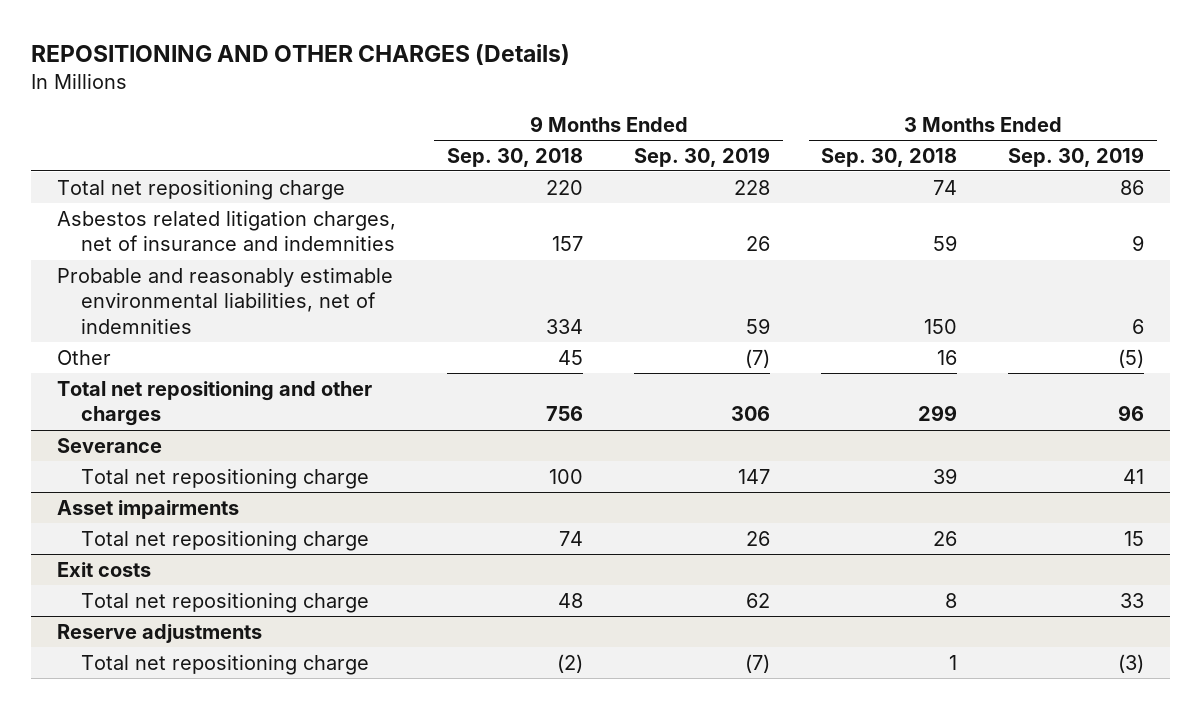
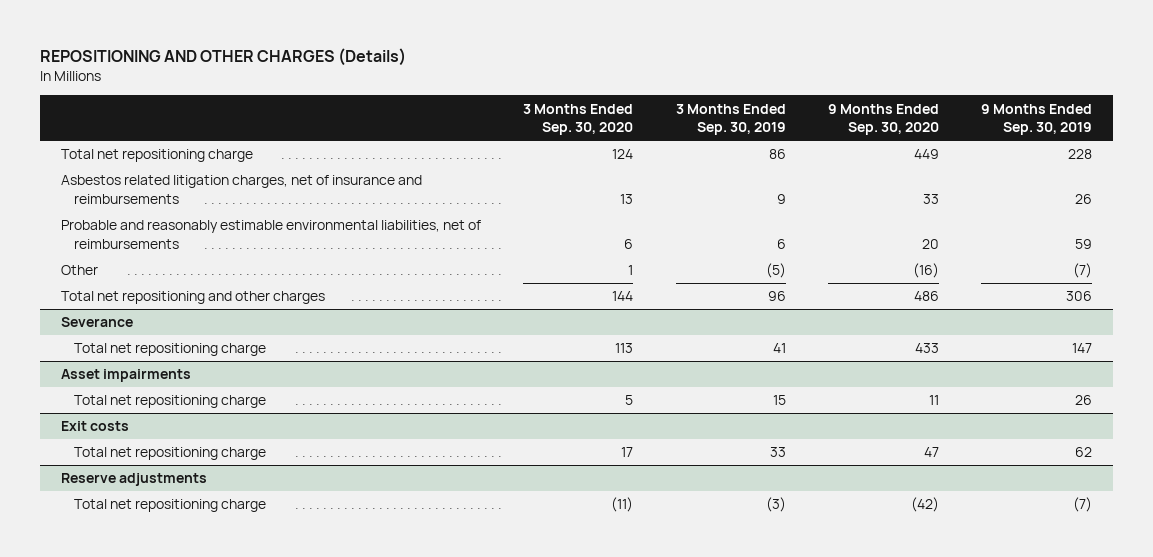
- | 9 Months Ended Sep. 30, 2018 | 9 Months Ended Sep. 30, 2019 | 3 Months Ended Sep. 30, 2018 | 3 Months Ended Sep. 30, 2019
+ | 3 Months Ended Sep. 30, 2020 | 3 Months Ended Sep. 30, 2019 | 9 Months Ended Sep. 30, 2020 | 9 Months Ended Sep. 30, 2019
- Asbestos related litigation charges, net of insurance and indemnities | 157 | 26 | 59 | 9
- Probable and reasonably estimable environmental liabilities, net of indemnities | 334 | 59 | 150 | 6
+ Asbestos related litigation charges, net of insurance and reimbursements | 13 | 9 | 33 | 26
+ Probable and reasonably estimable environmental liabilities, net of reimbursements | 6 | 6 | 20 | 59

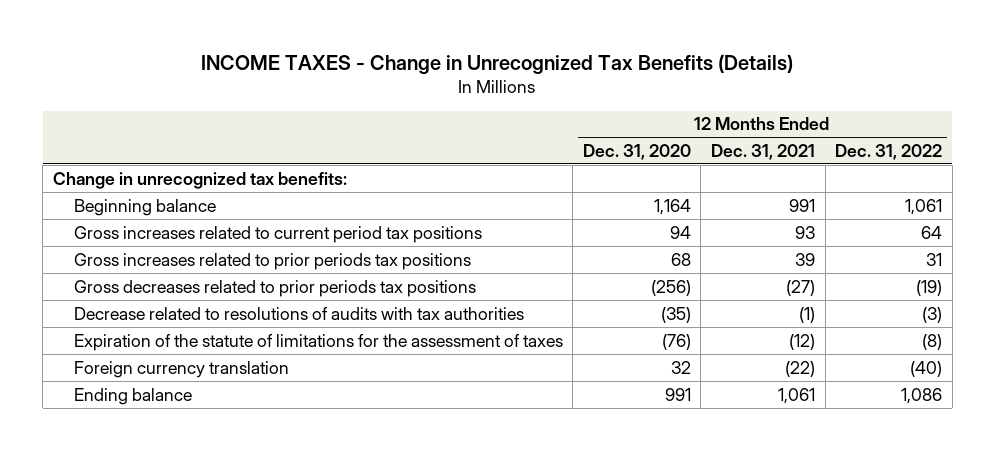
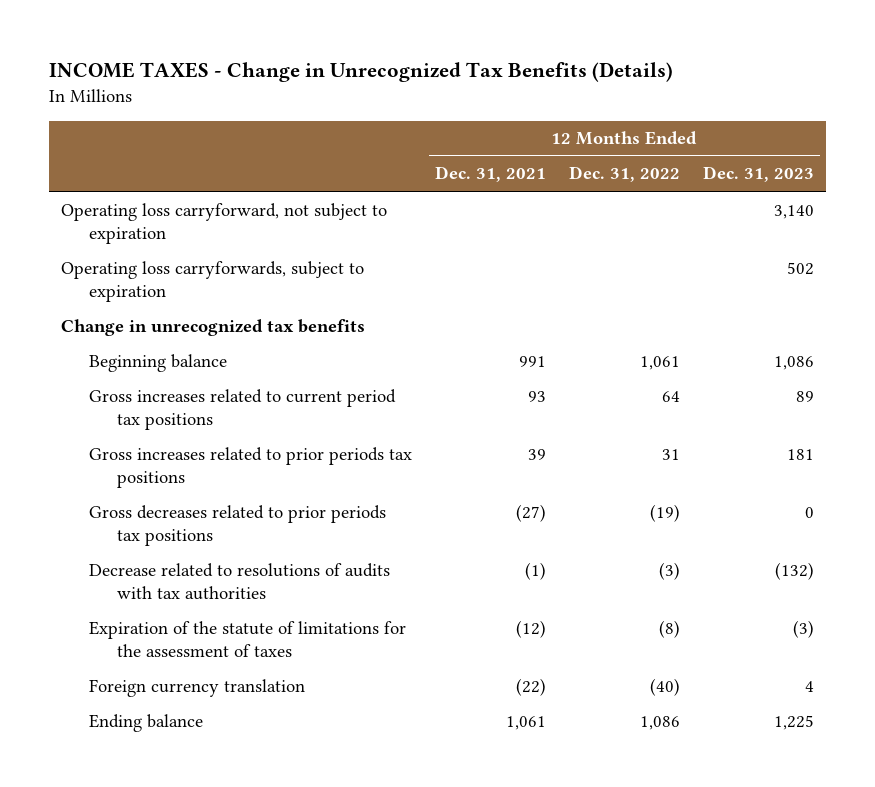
- | 12 Months Ended Dec. 31, 2020 | 12 Months Ended Dec. 31, 2021 | 12 Months Ended Dec. 31, 2022
+ | 12 Months Ended Dec. 31, 2021 | 12 Months Ended Dec. 31, 2022 | 12 Months Ended Dec. 31, 2023
- Change in unrecognized tax benefits:
+ Operating loss carryforward, not subject to expiration | | | 3,140
+ Operating loss carryforwards, subject to expiration | | | 502
+ Change in unrecognized tax benefits

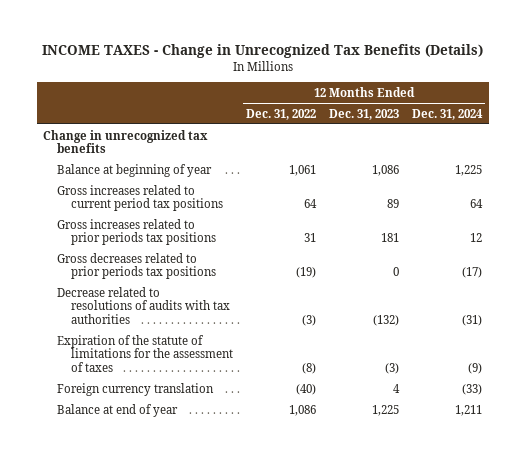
- | 12 Months Ended Dec. 31, 2021 | 12 Months Ended Dec. 31, 2022 | 12 Months Ended Dec. 31, 2023
+ | 12 Months Ended Dec. 31, 2022 | 12 Months Ended Dec. 31, 2023 | 12 Months Ended Dec. 31, 2024
- Operating loss carryforward, not subject to expiration | | | 3,140
- Operating loss carryforwards, subject to expiration | | | 502
- Beginning balance | 991 | 1,061 | 1,086
+ Balance at beginning of year | 1,061 | 1,086 | 1,225
- Ending balance | 1,061 | 1,086 | 1,225
+ Balance at end of year | 1,086 | 1,225 | 1,211

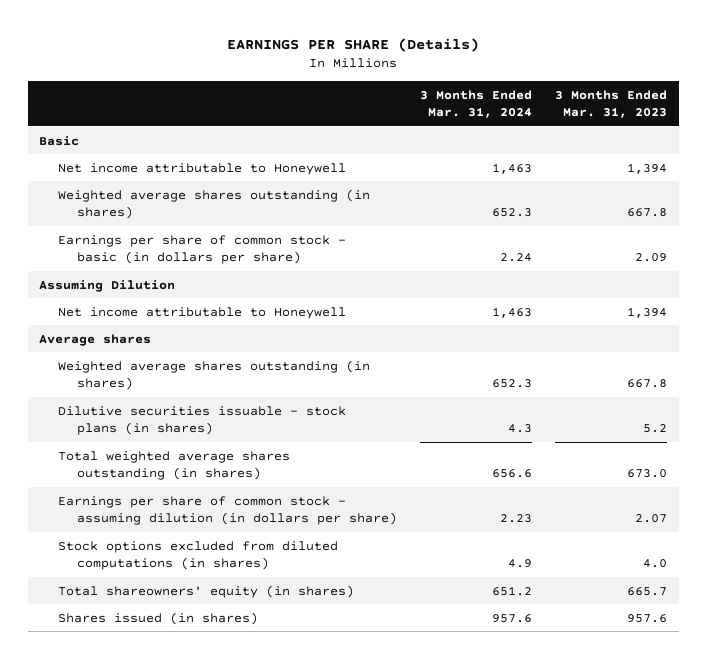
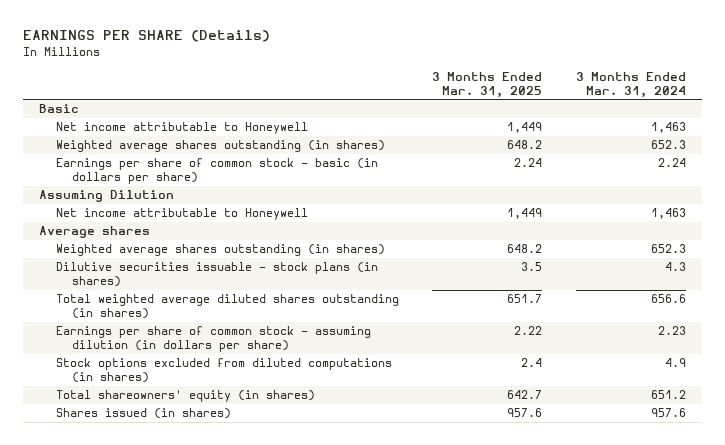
- | 3 Months Ended Mar. 31, 2024 | 3 Months Ended Mar. 31, 2023
+ | 3 Months Ended Mar. 31, 2025 | 3 Months Ended Mar. 31, 2024
- Total weighted average shares outstanding (in shares) | 656.6 | 673.0
+ Total weighted average diluted shares outstanding (in shares) | 651.7 | 656.6

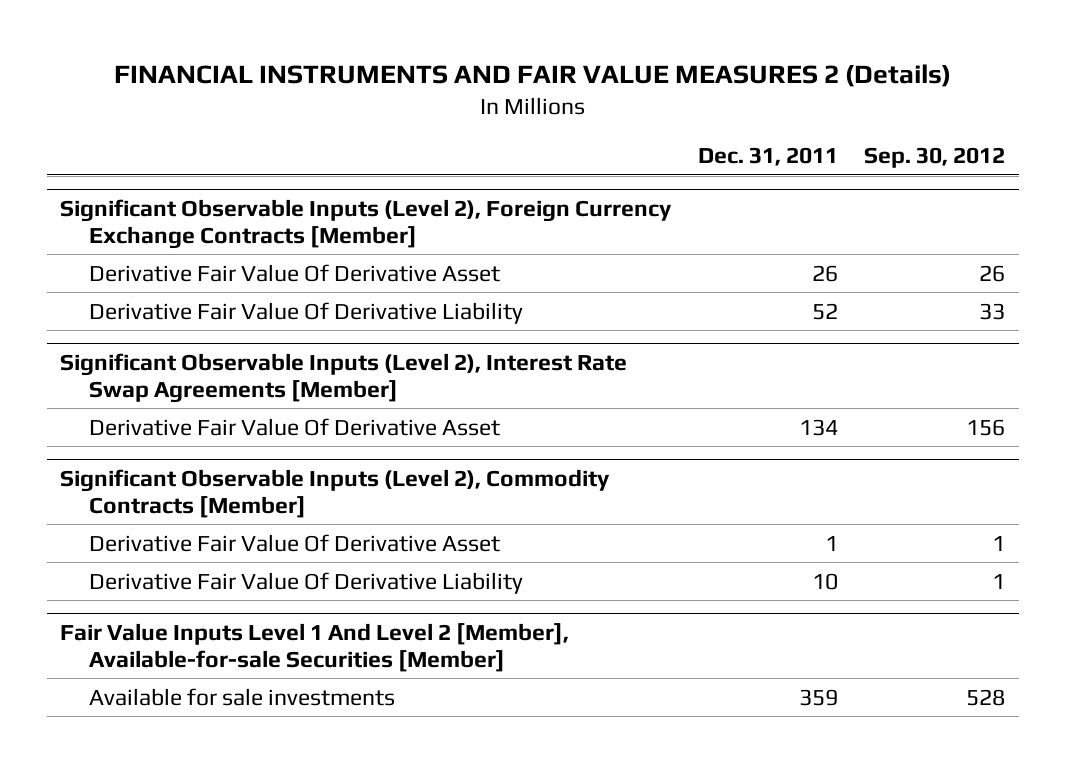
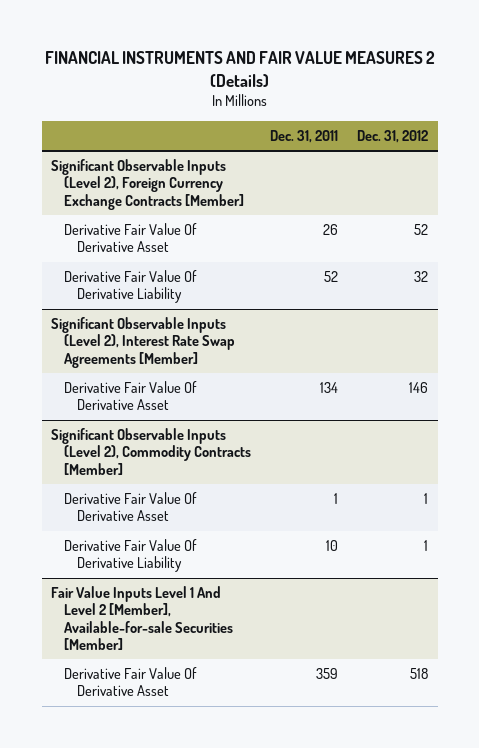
- | Dec. 31, 2011 | Sep. 30, 2012
+ | Dec. 31, 2011 | Dec. 31, 2012
@ Fair Value Inputs Level 1 And Level 2 [Member], Available-for-sale Securities [Member]
- Available for sale investments | 359 | 528
+ Derivative Fair Value Of Derivative Asset | 359 | 518

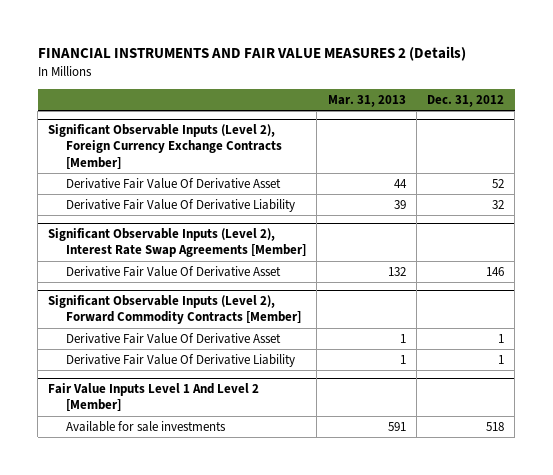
- | Dec. 31, 2011 | Dec. 31, 2012
+ | Mar. 31, 2013 | Dec. 31, 2012
- Significant Observable Inputs (Level 2), Commodity Contracts [Member]
+ Significant Observable Inputs (Level 2), Forward Commodity Contracts [Member]
- Fair Value Inputs Level 1 And Level 2 [Member], Available-for-sale Securities [Member]
- Derivative Fair Value Of Derivative Asset | 359 | 518
+ Fair Value Inputs Level 1 And Level 2 [Member]
+ Available for sale investments | 591 | 518

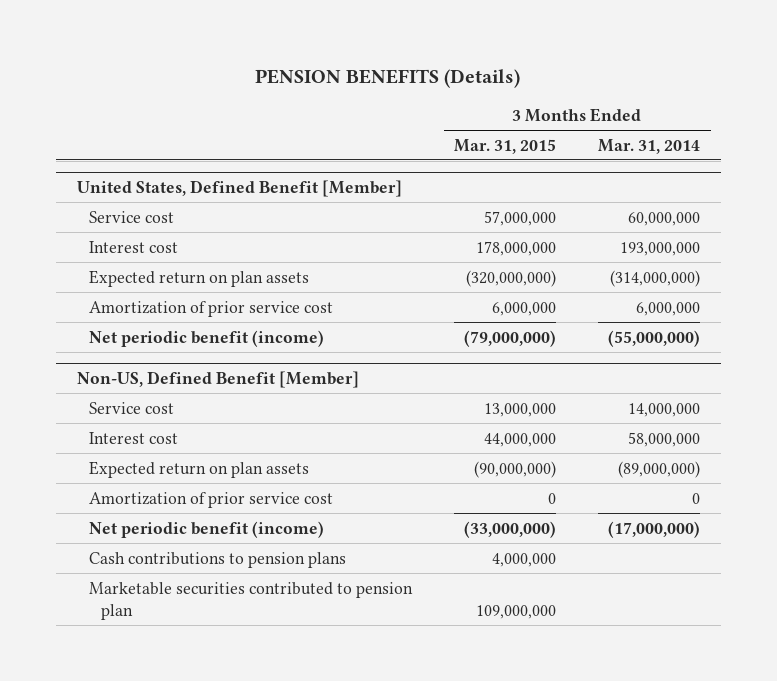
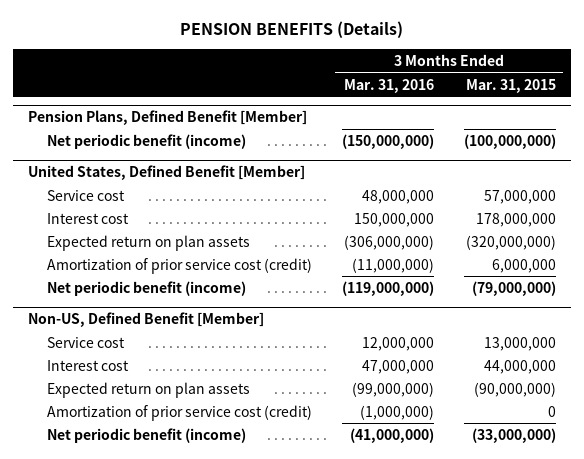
- | 3 Months Ended Mar. 31, 2015 | 3 Months Ended Mar. 31, 2014
+ | 3 Months Ended Mar. 31, 2016 | 3 Months Ended Mar. 31, 2015
+ Pension Plans, Defined Benefit [Member]
+ Net periodic benefit (income) | (150,000,000) | (100,000,000)
@ United States, Defined Benefit [Member]
- Amortization of prior service cost | 6,000,000 | 6,000,000
+ Amortization of prior service cost (credit) | (11,000,000) | 6,000,000
@ Non-US, Defined Benefit [Member]
- Amortization of prior service cost | 0 | 0
+ Amortization of prior service cost (credit) | (1,000,000) | 0
- Cash contributions to pension plans | 4,000,000 |
- Marketable securities contributed to pension plan | 109,000,000 |

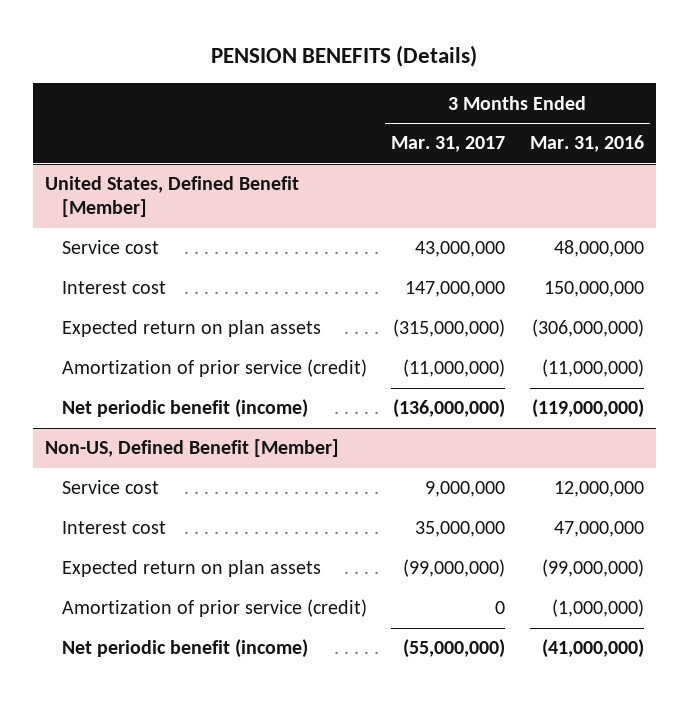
- | 3 Months Ended Mar. 31, 2016 | 3 Months Ended Mar. 31, 2015
+ | 3 Months Ended Mar. 31, 2017 | 3 Months Ended Mar. 31, 2016
- Pension Plans, Defined Benefit [Member]
- Net periodic benefit (income) | (150,000,000) | (100,000,000)
@ United States, Defined Benefit [Member]
- Amortization of prior service cost (credit) | (11,000,000) | 6,000,000
+ Amortization of prior service (credit) | (11,000,000) | (11,000,000)
@ Non-US, Defined Benefit [Member]
- Amortization of prior service cost (credit) | (1,000,000) | 0
+ Amortization of prior service (credit) | 0 | (1,000,000)

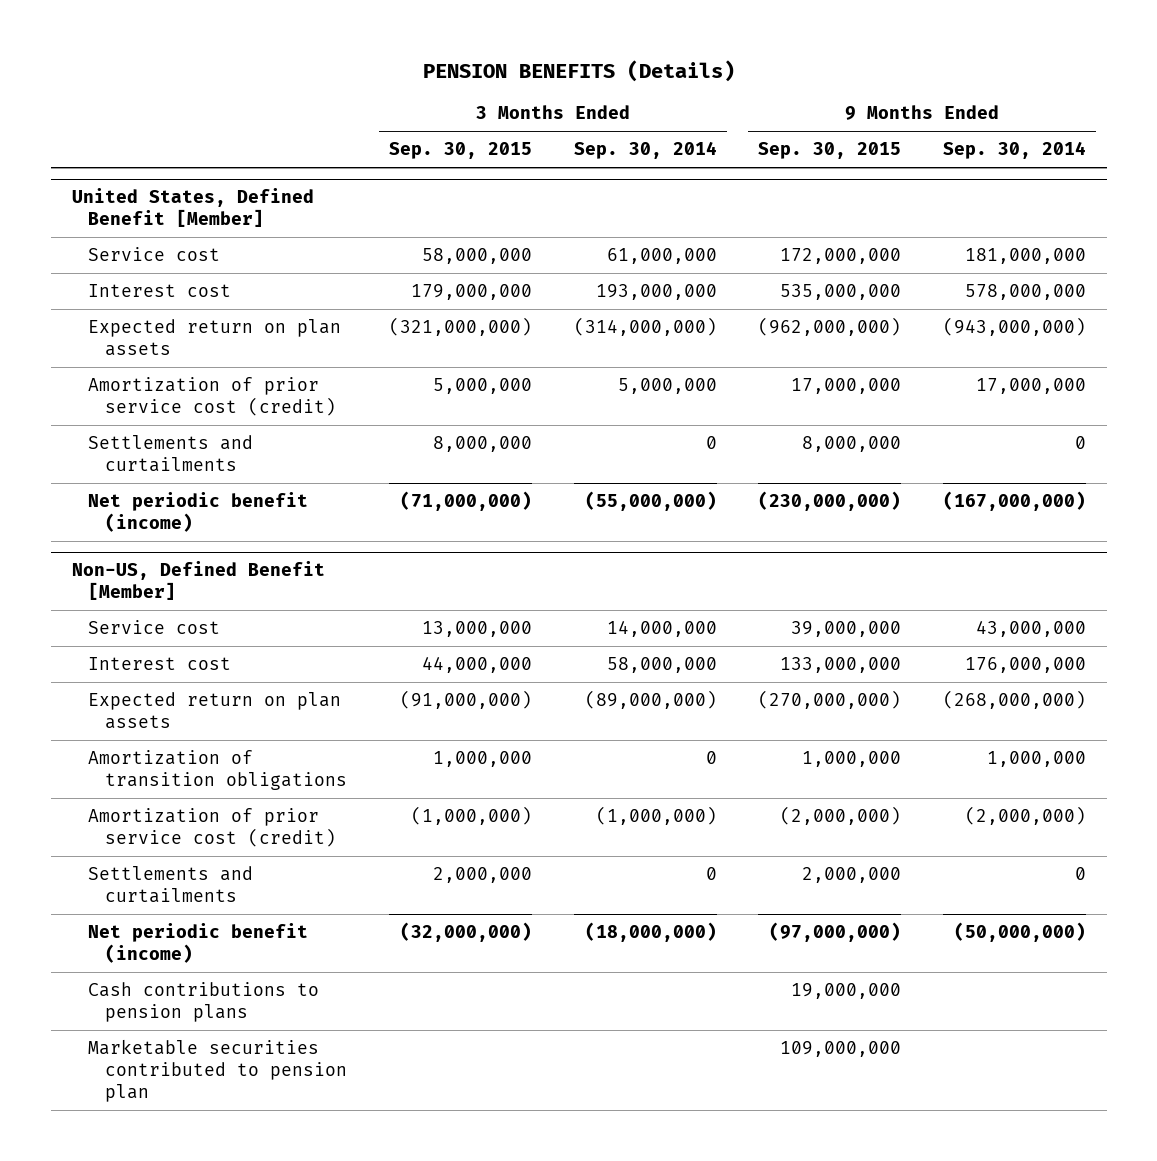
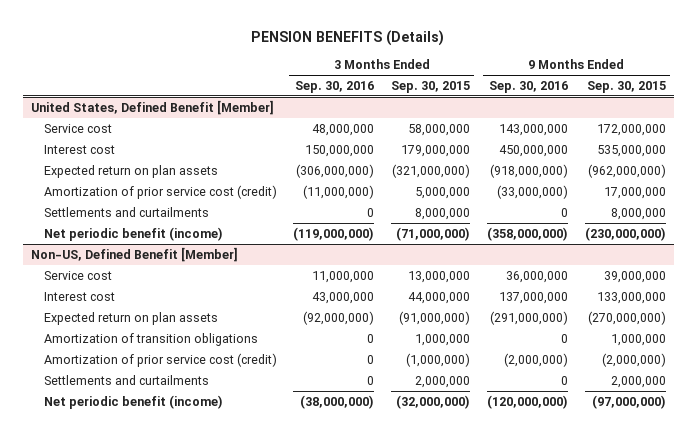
- | 3 Months Ended Sep. 30, 2015 | 3 Months Ended Sep. 30, 2014 | 9 Months Ended Sep. 30, 2015 | 9 Months Ended Sep. 30, 2014
+ | 3 Months Ended Sep. 30, 2016 | 3 Months Ended Sep. 30, 2015 | 9 Months Ended Sep. 30, 2016 | 9 Months Ended Sep. 30, 2015
@ Non-US, Defined Benefit [Member]
- Cash contributions to pension plans | | | 19,000,000 |
- Marketable securities contributed to pension plan | | | 109,000,000 |

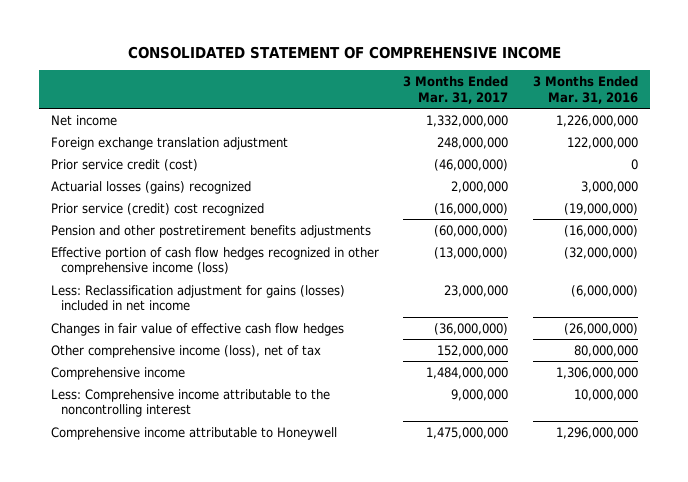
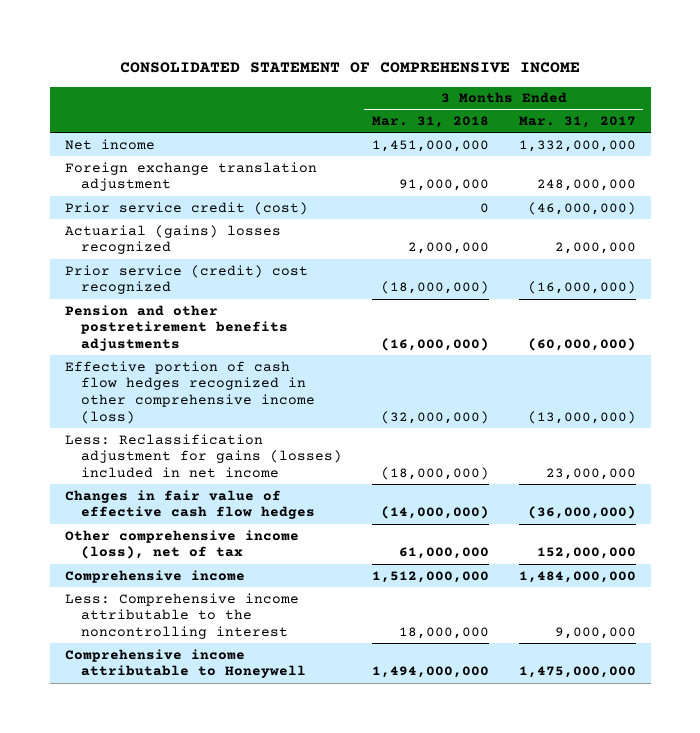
- | 3 Months Ended Mar. 31, 2017 | 3 Months Ended Mar. 31, 2016
+ | 3 Months Ended Mar. 31, 2018 | 3 Months Ended Mar. 31, 2017
- Actuarial losses (gains) recognized | 2,000,000 | 3,000,000
+ Actuarial (gains) losses recognized | 2,000,000 | 2,000,000

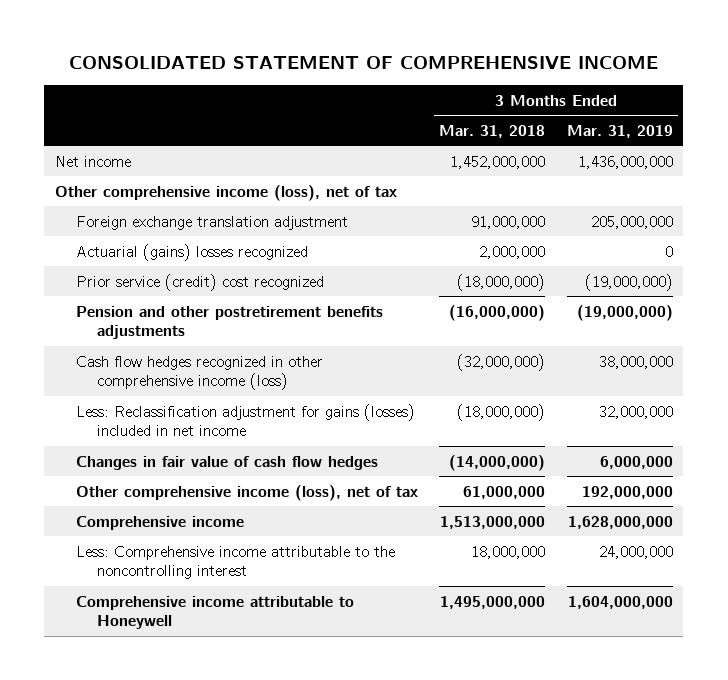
- | 3 Months Ended Mar. 31, 2018 | 3 Months Ended Mar. 31, 2017
+ | 3 Months Ended Mar. 31, 2018 | 3 Months Ended Mar. 31, 2019
- Net income | 1,451,000,000 | 1,332,000,000
+ Net income | 1,452,000,000 | 1,436,000,000
+ Other comprehensive income (loss), net of tax
- Prior service credit (cost) | 0 | (46,000,000)
- Effective portion of cash flow hedges recognized in other comprehensive income (loss) | (32,000,000) | (13,000,000)
+ Cash flow hedges recognized in other comprehensive income (loss) | (32,000,000) | 38,000,000
- Changes in fair value of effective cash flow hedges | (14,000,000) | (36,000,000)
+ Changes in fair value of cash flow hedges | (14,000,000) | 6,000,000
- Comprehensive income | 1,512,000,000 | 1,484,000,000
+ Comprehensive income | 1,513,000,000 | 1,628,000,000
- Comprehensive income attributable to Honeywell | 1,494,000,000 | 1,475,000,000
+ Comprehensive income attributable to Honeywell | 1,495,000,000 | 1,604,000,000

